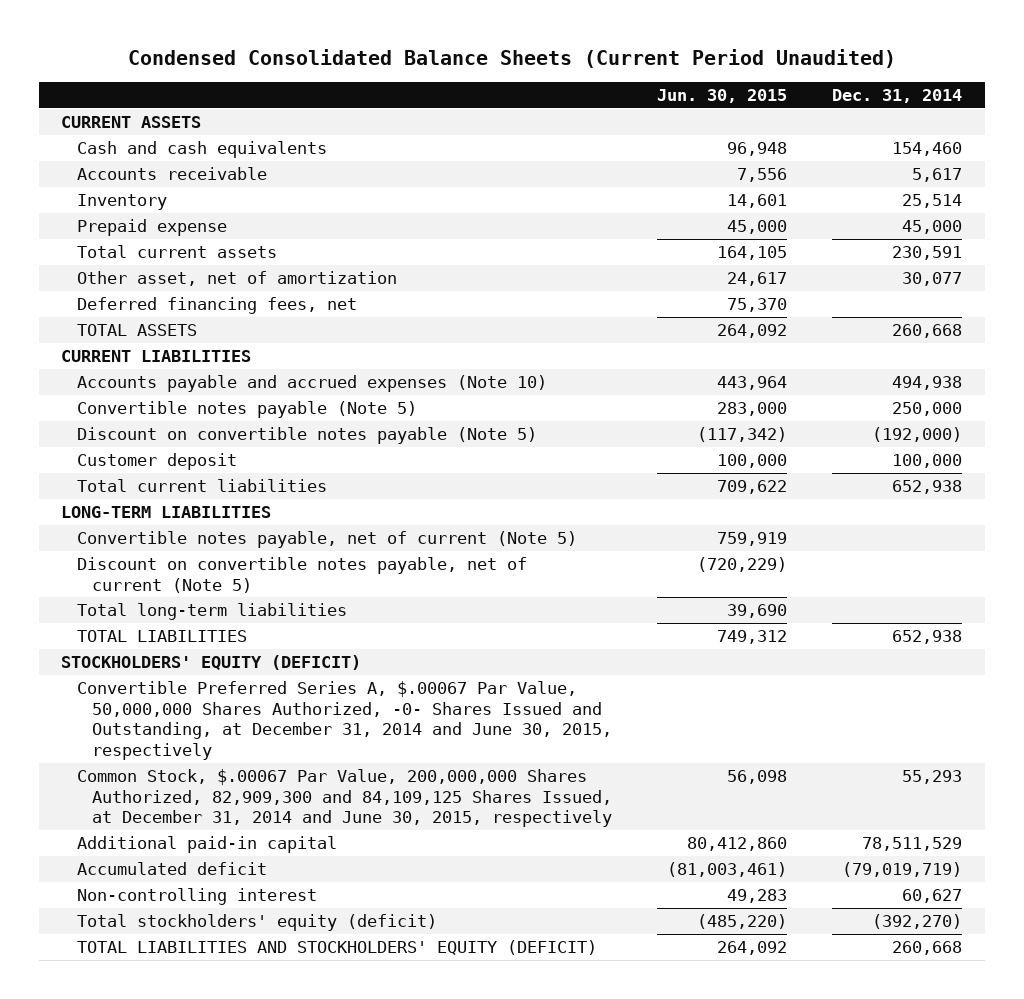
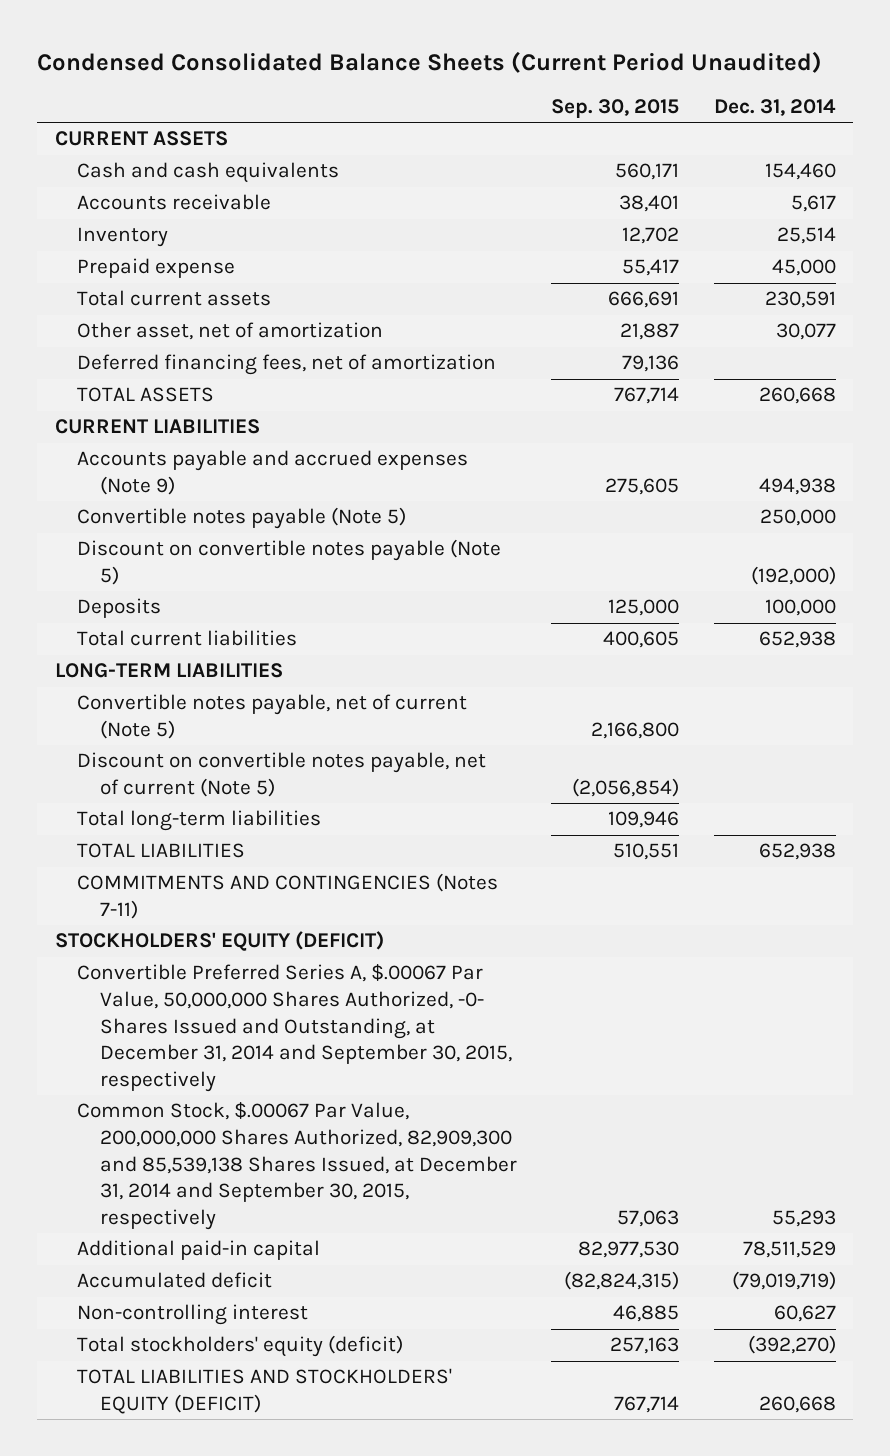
- | Jun. 30, 2015 | Dec. 31, 2014
+ | Sep. 30, 2015 | Dec. 31, 2014
- Deferred financing fees, net | 75,370 |
+ Deferred financing fees, net of amortization | 79,136 |
- Accounts payable and accrued expenses (Note 10) | 443,964 | 494,938
+ Accounts payable and accrued expenses (Note 9) | 275,605 | 494,938
- Customer deposit | 100,000 | 100,000
+ Deposits | 125,000 | 100,000
+ COMMITMENTS AND CONTINGENCIES (Notes 7-11)
- Convertible Preferred Series A, $.00067 Par Value, 50,000,000 Shares Authorized, -0- Shares Issued and Outstanding, at December 31, 2014 and June 30, 2015, respectively
- Common Stock, $.00067 Par Value, 200,000,000 Shares Authorized, 82,909,300 and 84,109,125 Shares Issued, at December 31, 2014 and June 30, 2015, respectively | 56,098 | 55,293
+ Convertible Preferred Series A, $.00067 Par Value, 50,000,000 Shares Authorized, -0- Shares Issued and Outstanding, at December 31, 2014 and September 30, 2015, respectively
+ Common Stock, $.00067 Par Value, 200,000,000 Shares Authorized, 82,909,300 and 85,539,138 Shares Issued, at December 31, 2014 and September 30, 2015, respectively | 57,063 | 55,293

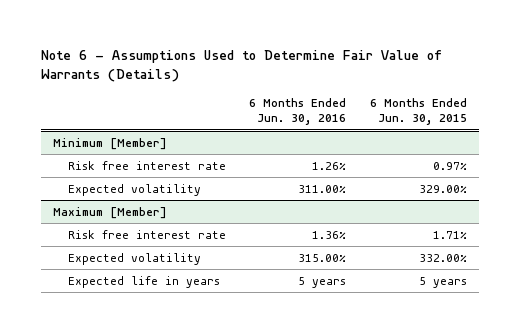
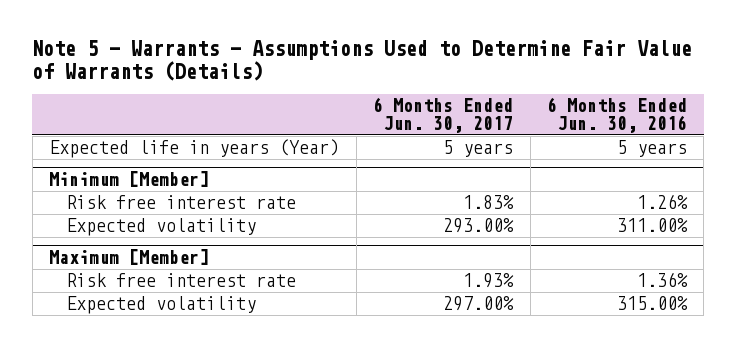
- Note 6 - Assumptions Used to Determine Fair Value of Warrants (Details)
+ Note 5 - Warrants - Assumptions Used to Determine Fair Value of Warrants (Details)
- | 6 Months Ended Jun. 30, 2016 | 6 Months Ended Jun. 30, 2015
+ | 6 Months Ended Jun. 30, 2017 | 6 Months Ended Jun. 30, 2016
+ Expected life in years (Year) | 5 years | 5 years
@ Maximum [Member]
- Expected life in years | 5 years | 5 years

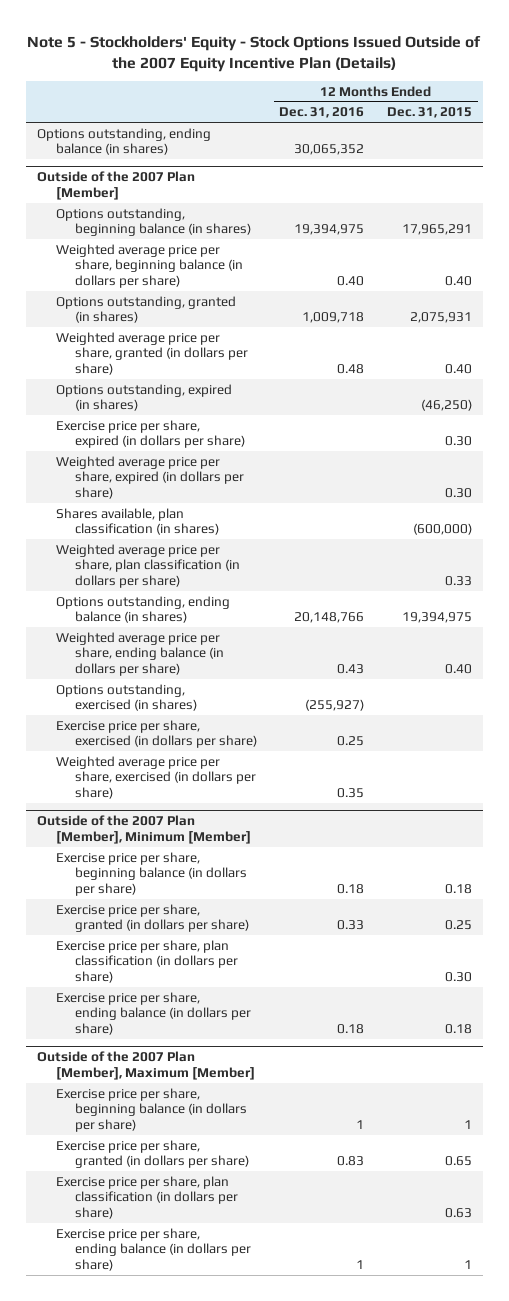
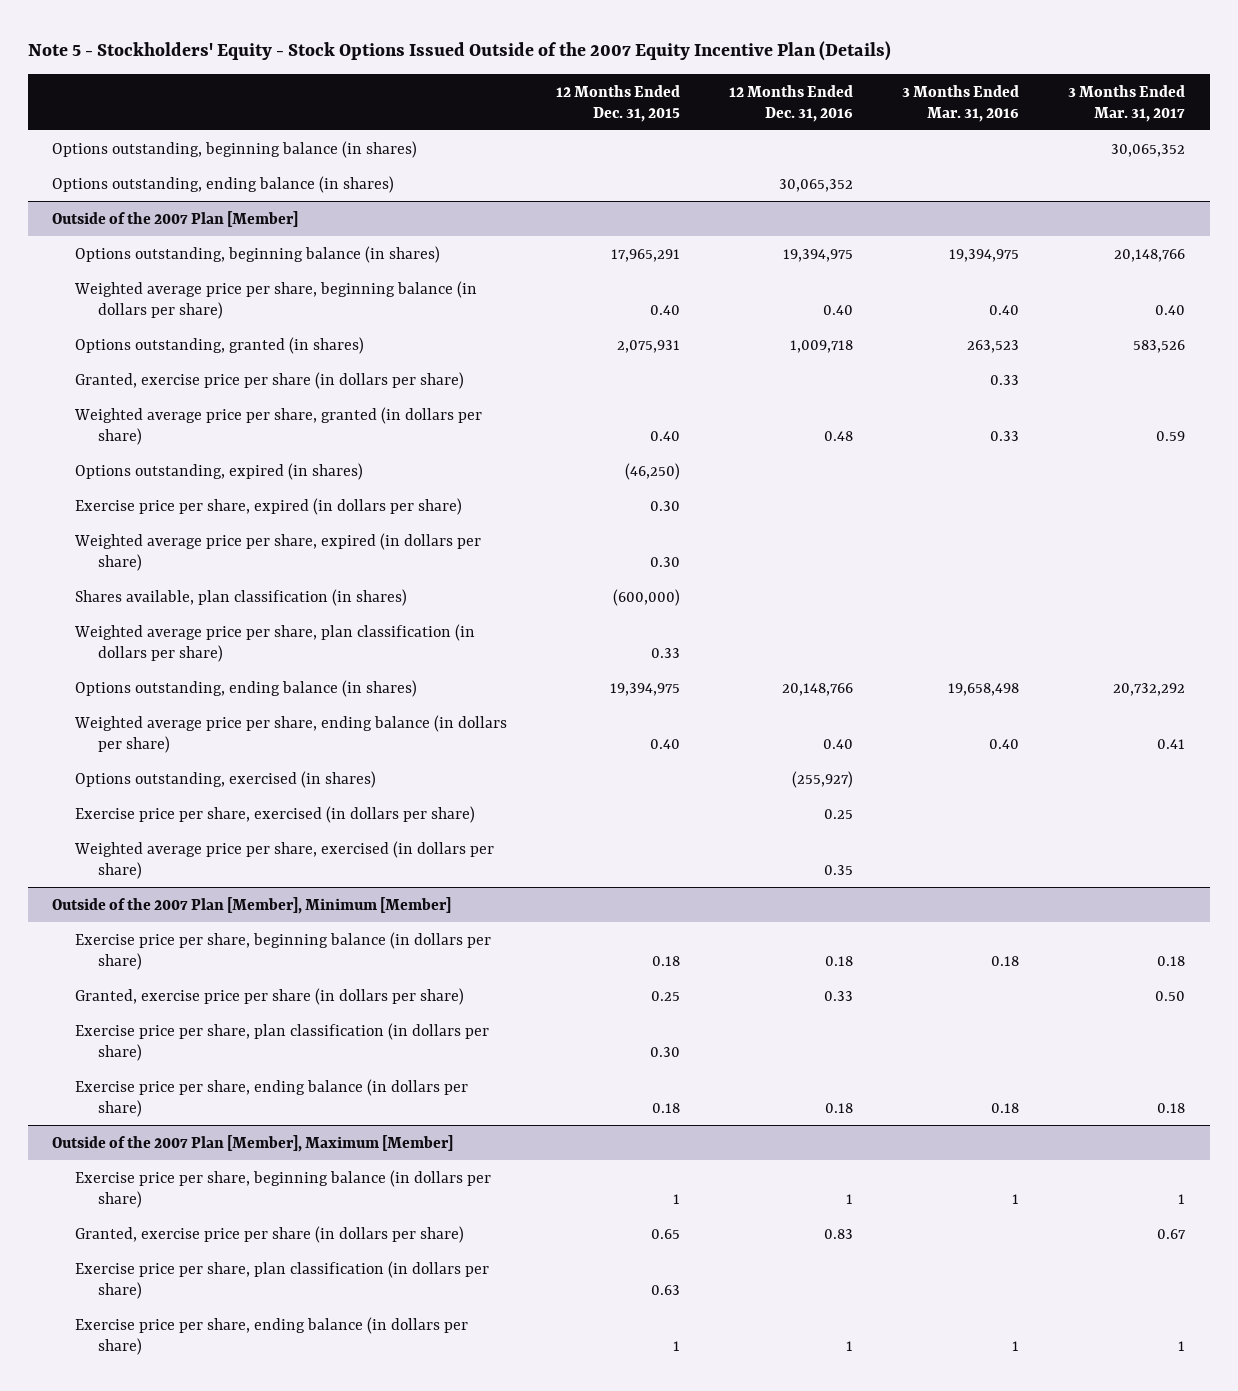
- | 12 Months Ended Dec. 31, 2016 | 12 Months Ended Dec. 31, 2015
+ | 12 Months Ended Dec. 31, 2015 | 12 Months Ended Dec. 31, 2016 | 3 Months Ended Mar. 31, 2016 | 3 Months Ended Mar. 31, 2017
+ Options outstanding, beginning balance (in shares) | | | | 30,065,352
@ Outside of the 2007 Plan [Member]
+ Granted, exercise price per share (in dollars per share) | | | 0.33 |
- Weighted average price per share, ending balance (in dollars per share) | 0.43 | 0.40
+ Weighted average price per share, ending balance (in dollars per share) | 0.40 | 0.40 | 0.40 | 0.41
@ Outside of the 2007 Plan [Member], Minimum [Member]
- Exercise price per share, granted (in dollars per share) | 0.33 | 0.25
+ Granted, exercise price per share (in dollars per share) | 0.25 | 0.33 | | 0.50
@ Outside of the 2007 Plan [Member], Maximum [Member]
- Exercise price per share, granted (in dollars per share) | 0.83 | 0.65
+ Granted, exercise price per share (in dollars per share) | 0.65 | 0.83 | | 0.67

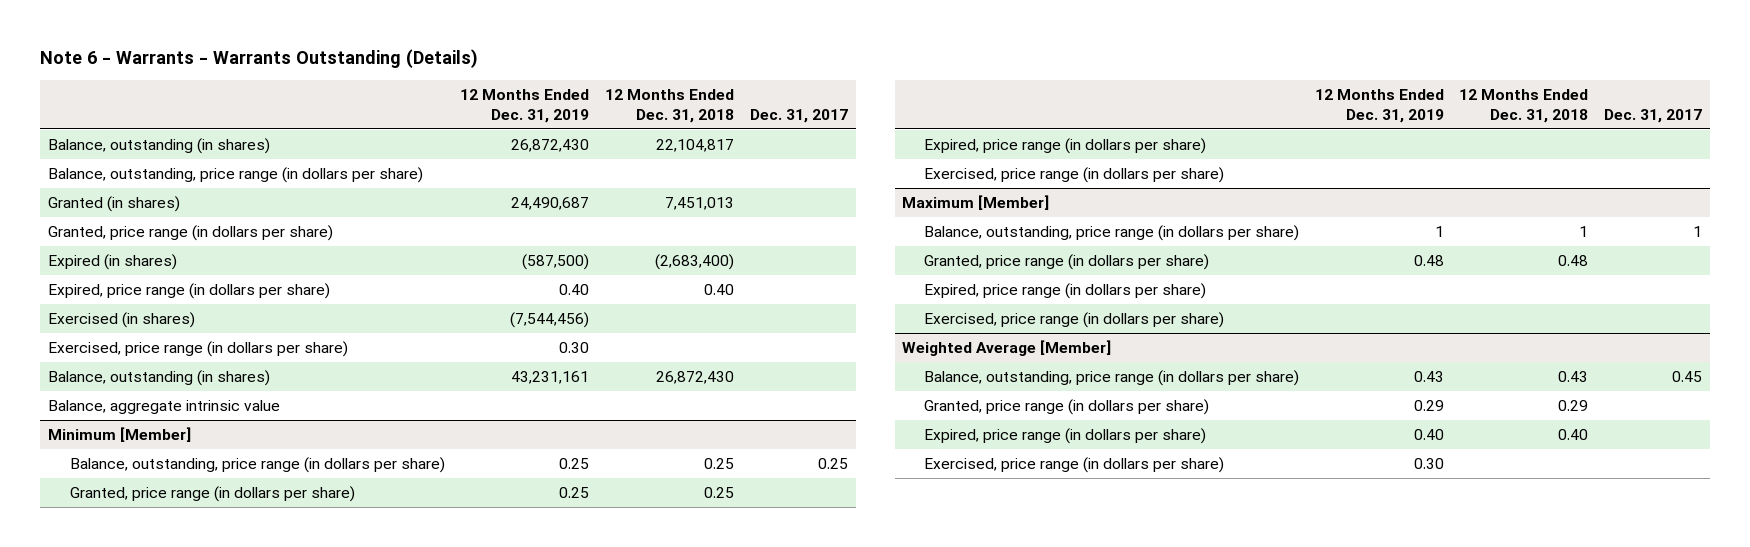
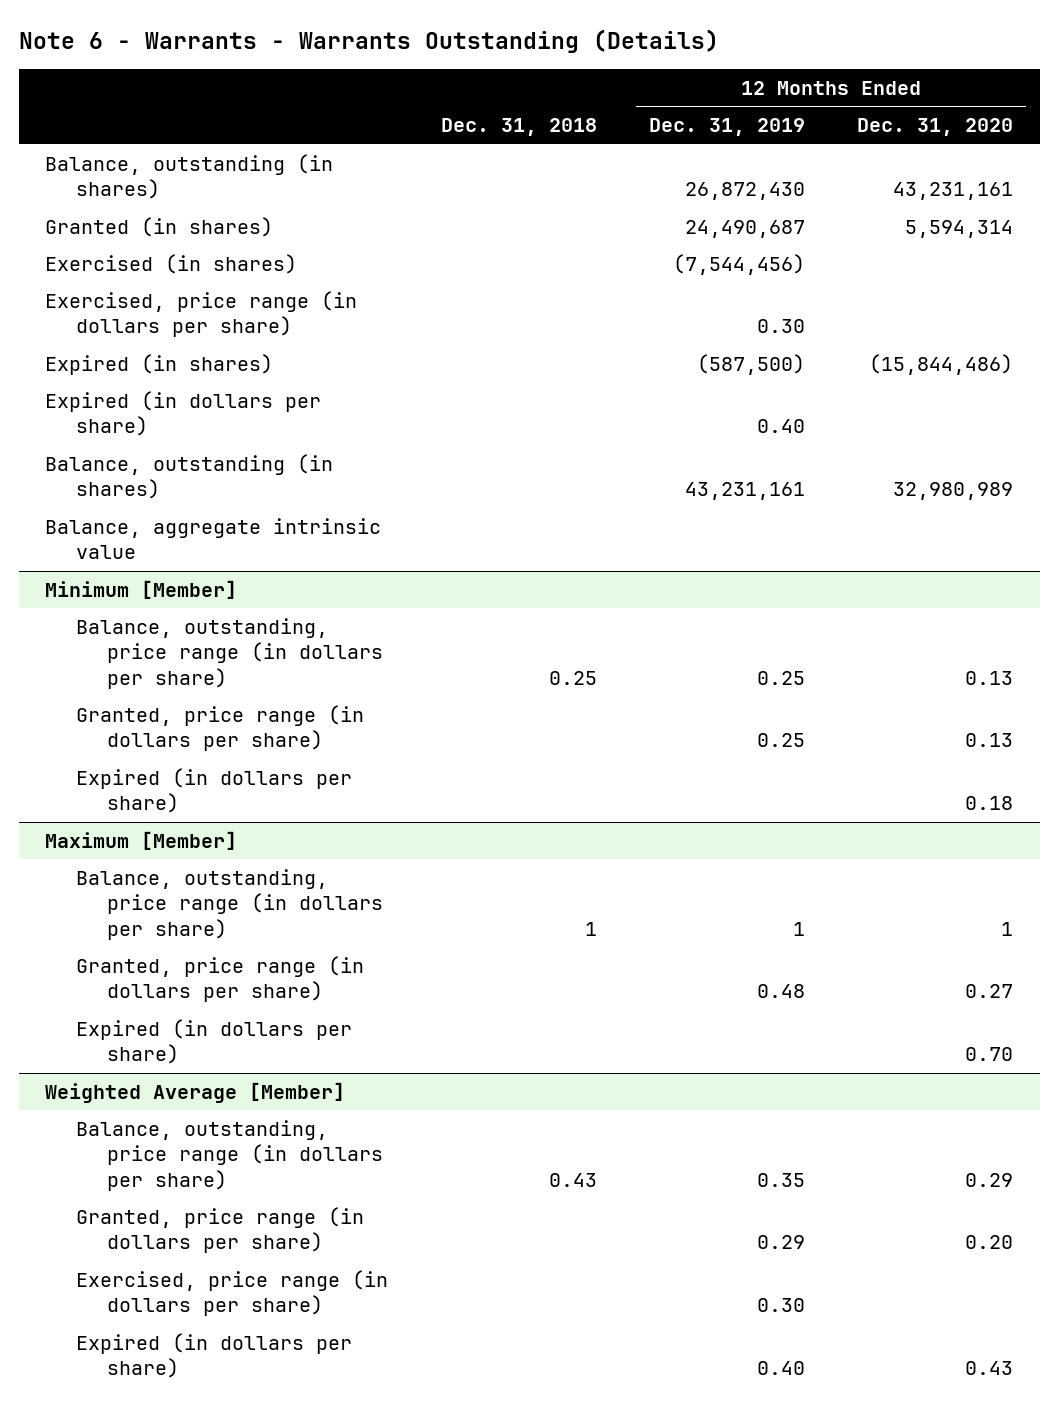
- | 12 Months Ended Dec. 31, 2019 | 12 Months Ended Dec. 31, 2018 | Dec. 31, 2017
+ | Dec. 31, 2018 | 12 Months Ended Dec. 31, 2019 | 12 Months Ended Dec. 31, 2020
- Balance, outstanding, price range (in dollars per share)
- Granted, price range (in dollars per share)
- Expired, price range (in dollars per share) | 0.40 | 0.40 |
moved down: Expired (in shares) | | (587,500) | (15,844,486)
+ Expired (in dollars per share) | | 0.40 |
@ Minimum [Member]
- Expired, price range (in dollars per share)
- Exercised, price range (in dollars per share)
+ Expired (in dollars per share) | | | 0.18
@ Maximum [Member]
- Expired, price range (in dollars per share)
- Exercised, price range (in dollars per share)
+ Expired (in dollars per share) | | | 0.70
@ Weighted Average [Member]
- Balance, outstanding, price range (in dollars per share) | 0.43 | 0.43 | 0.45
+ Balance, outstanding, price range (in dollars per share) | 0.43 | 0.35 | 0.29
- Expired, price range (in dollars per share) | 0.40 | 0.40 |
+ Expired (in dollars per share) | | 0.40 | 0.43

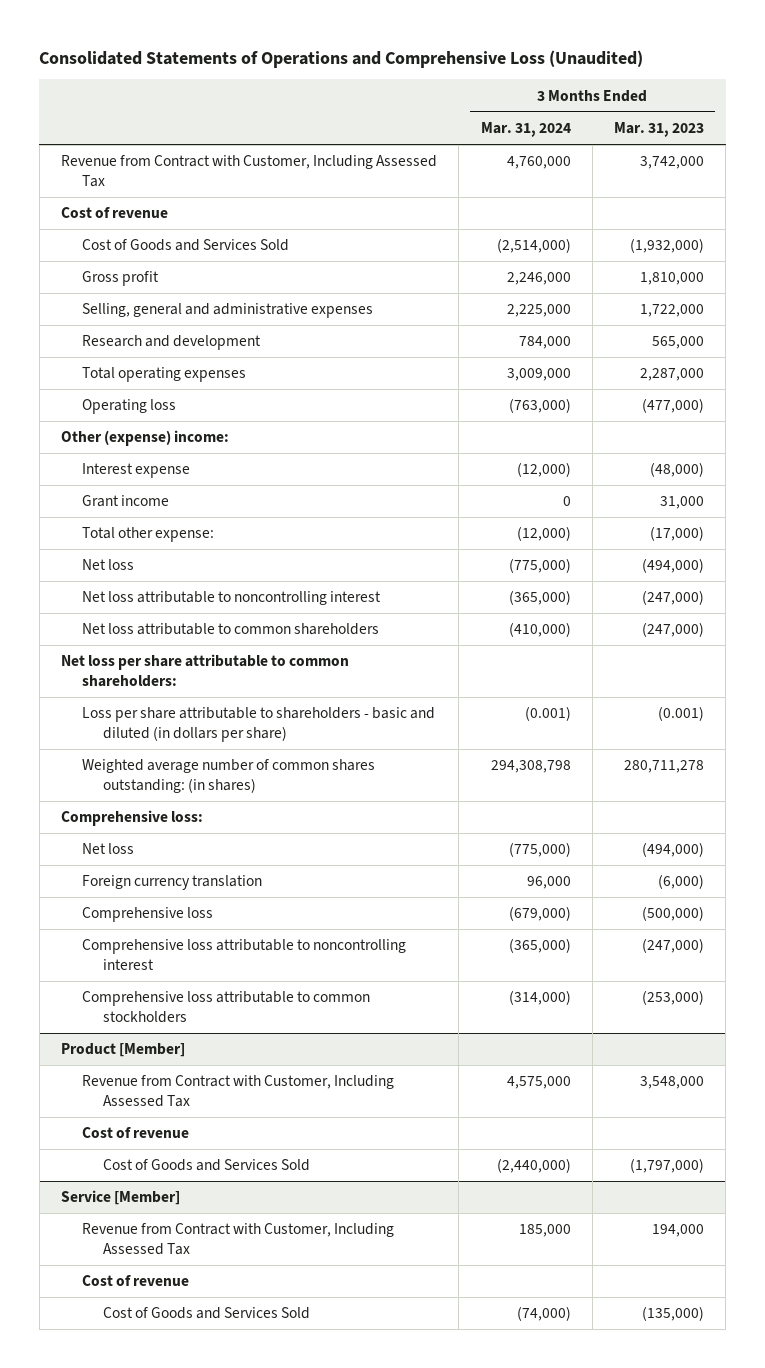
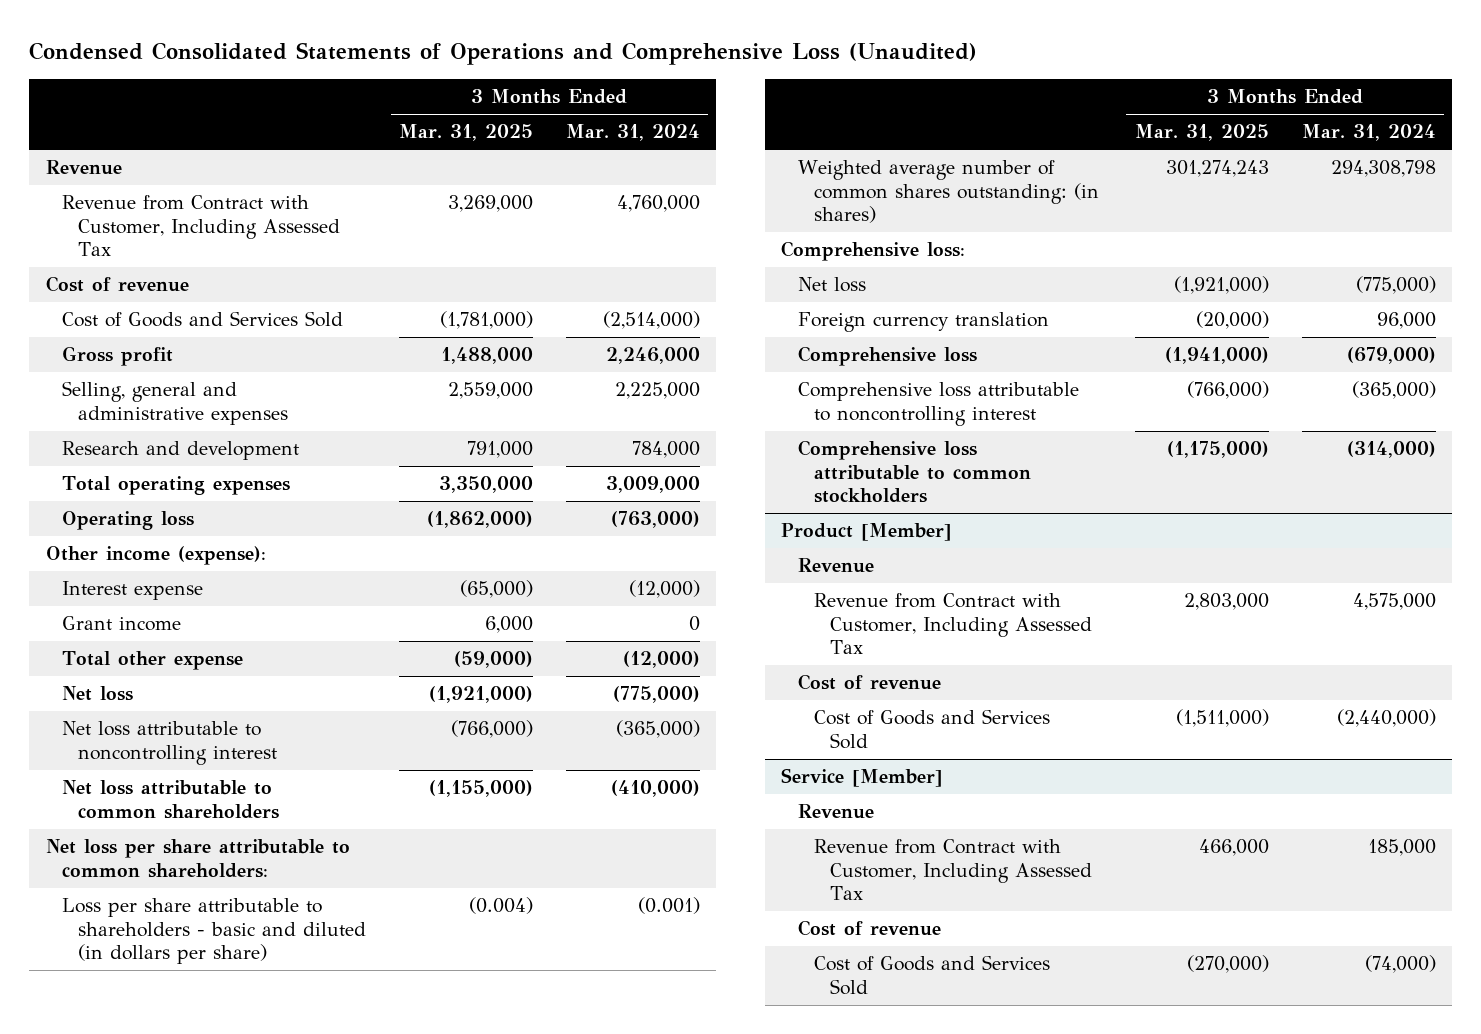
- Consolidated Statements of Operations and Comprehensive Loss (Unaudited)
+ Condensed Consolidated Statements of Operations and Comprehensive Loss (Unaudited)
- | 3 Months Ended Mar. 31, 2024 | 3 Months Ended Mar. 31, 2023
+ | 3 Months Ended Mar. 31, 2025 | 3 Months Ended Mar. 31, 2024
+ Revenue
- Other (expense) income:
+ Other income (expense):
- Total other expense: | (12,000) | (17,000)
+ Total other expense | (59,000) | (12,000)
@ Product [Member]
+ Revenue
@ Service [Member]
+ Revenue

